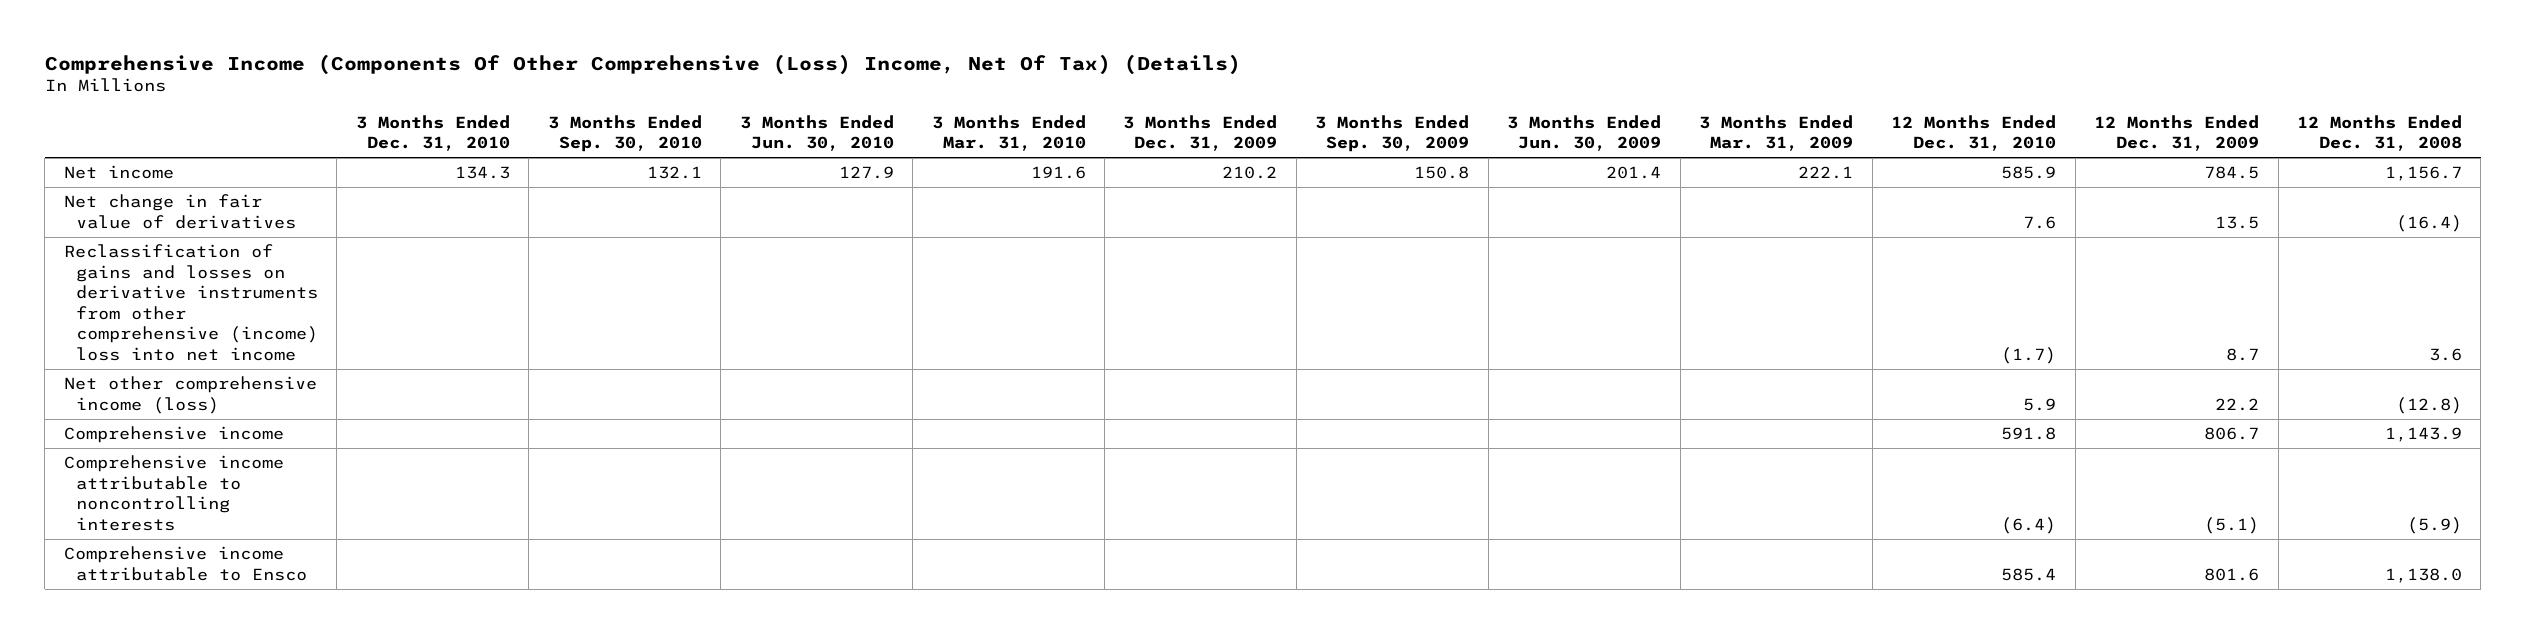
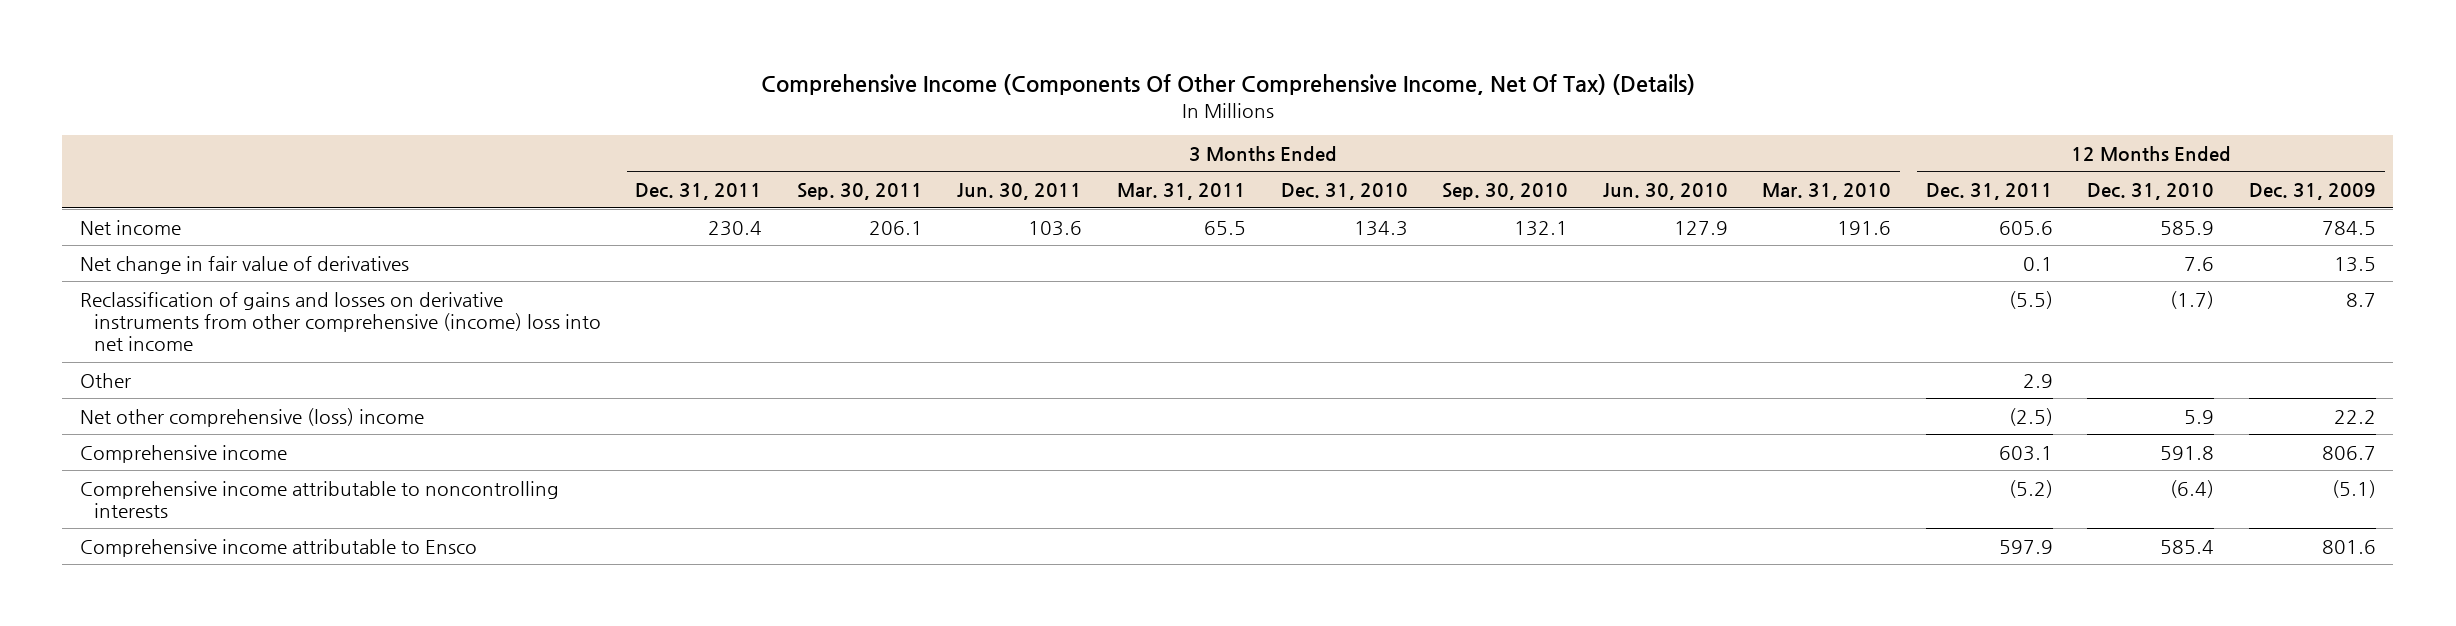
- Comprehensive Income (Components Of Other Comprehensive (Loss) Income, Net Of Tax) (Details)
+ Comprehensive Income (Components Of Other Comprehensive Income, Net Of Tax) (Details)
- | 3 Months Ended Dec. 31, 2010 | 3 Months Ended Sep. 30, 2010 | 3 Months Ended Jun. 30, 2010 | 3 Months Ended Mar. 31, 2010 | 3 Months Ended Dec. 31, 2009 | 3 Months Ended Sep. 30, 2009 | 3 Months Ended Jun. 30, 2009 | 3 Months Ended Mar. 31, 2009 | 12 Months Ended Dec. 31, 2010 | 12 Months Ended Dec. 31, 2009 | 12 Months Ended Dec. 31, 2008
+ | 3 Months Ended Dec. 31, 2011 | 3 Months Ended Sep. 30, 2011 | 3 Months Ended Jun. 30, 2011 | 3 Months Ended Mar. 31, 2011 | 3 Months Ended Dec. 31, 2010 | 3 Months Ended Sep. 30, 2010 | 3 Months Ended Jun. 30, 2010 | 3 Months Ended Mar. 31, 2010 | 12 Months Ended Dec. 31, 2011 | 12 Months Ended Dec. 31, 2010 | 12 Months Ended Dec. 31, 2009
- Net other comprehensive income (loss) | | | | | | | | | 5.9 | 22.2 | (12.8)
+ Other | | | | | | | | | 2.9 | |
+ Net other comprehensive (loss) income | | | | | | | | | (2.5) | 5.9 | 22.2

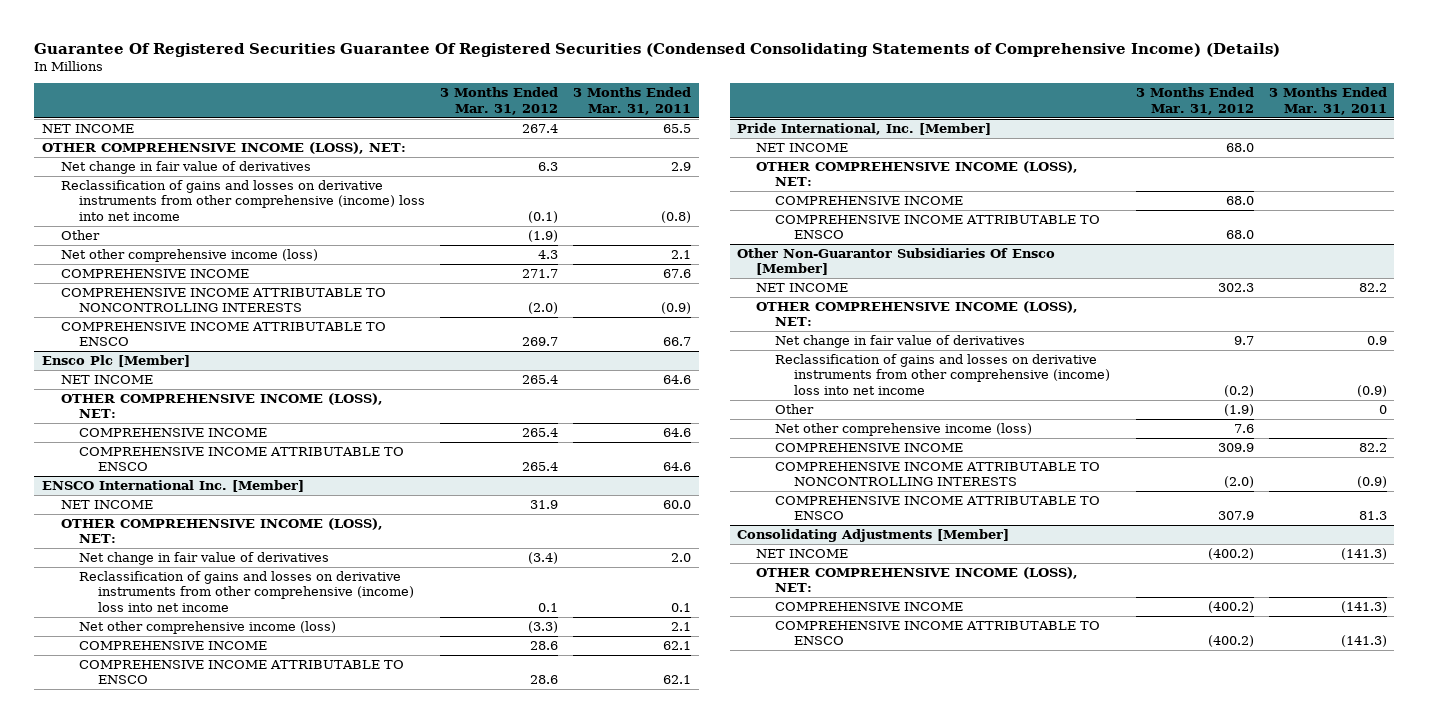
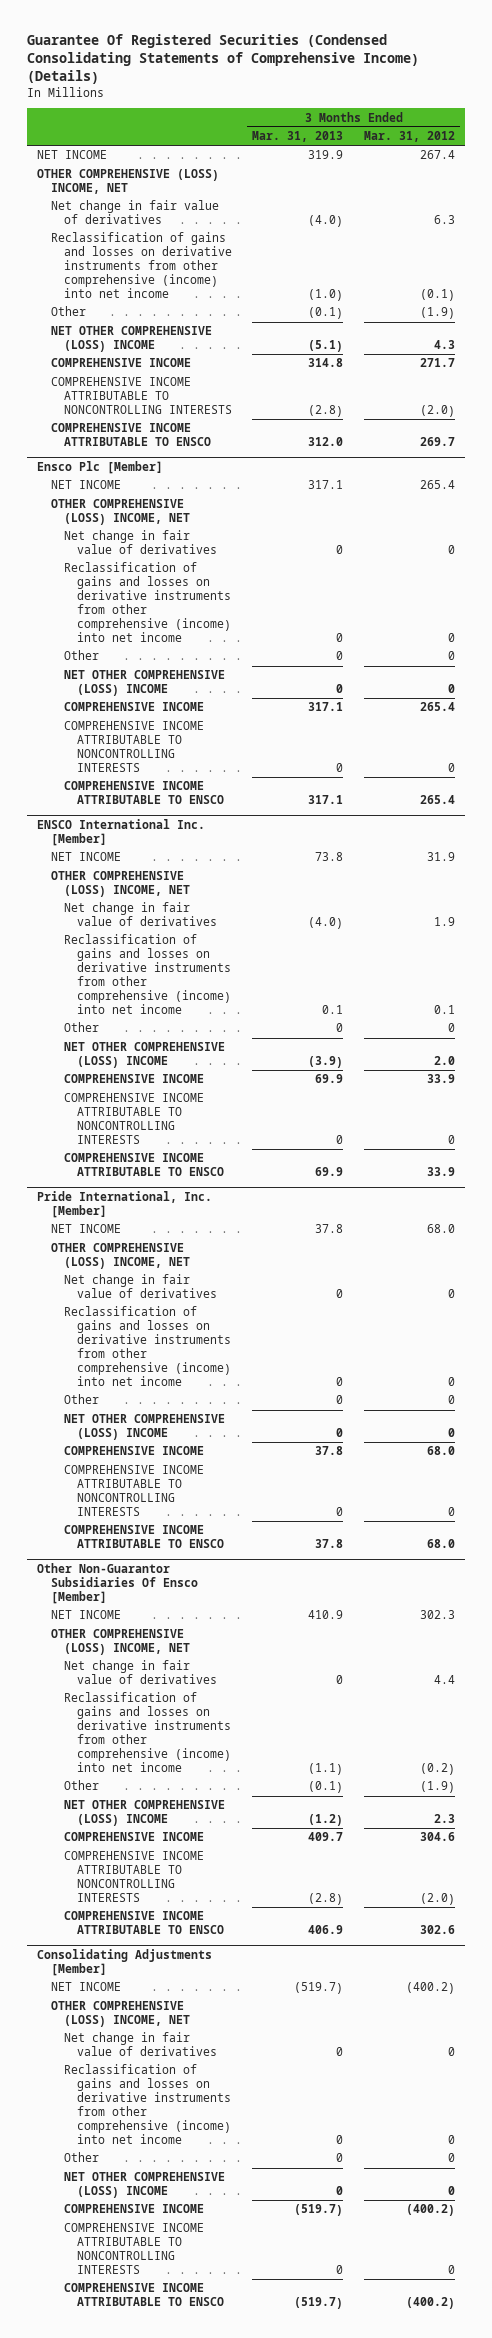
- Guarantee Of Registered Securities Guarantee Of Registered Securities (Condensed Consolidating Statements of Comprehensive Income) (Details)
+ Guarantee Of Registered Securities (Condensed Consolidating Statements of Comprehensive Income) (Details)
- | 3 Months Ended Mar. 31, 2012 | 3 Months Ended Mar. 31, 2011
+ | 3 Months Ended Mar. 31, 2013 | 3 Months Ended Mar. 31, 2012
- OTHER COMPREHENSIVE INCOME (LOSS), NET:
+ OTHER COMPREHENSIVE (LOSS) INCOME, NET
- Reclassification of gains and losses on derivative instruments from other comprehensive (income) loss into net income | (0.1) | (0.8)
+ Reclassification of gains and losses on derivative instruments from other comprehensive (income) into net income | (1.0) | (0.1)
- Net other comprehensive income (loss) | 4.3 | 2.1
+ NET OTHER COMPREHENSIVE (LOSS) INCOME | (5.1) | 4.3
@ Ensco Plc [Member]
- OTHER COMPREHENSIVE INCOME (LOSS), NET:
+ OTHER COMPREHENSIVE (LOSS) INCOME, NET
+ Net change in fair value of derivatives | 0 | 0
+ Reclassification of gains and losses on derivative instruments from other comprehensive (income) into net income | 0 | 0
+ Other | 0 | 0
+ NET OTHER COMPREHENSIVE (LOSS) INCOME | 0 | 0
+ COMPREHENSIVE INCOME ATTRIBUTABLE TO NONCONTROLLING INTERESTS | 0 | 0
@ ENSCO International Inc. [Member]
- OTHER COMPREHENSIVE INCOME (LOSS), NET:
- Net change in fair value of derivatives | (3.4) | 2.0
- Reclassification of gains and losses on derivative instruments from other comprehensive (income) loss into net income | 0.1 | 0.1
- Net other comprehensive income (loss) | (3.3) | 2.1
- COMPREHENSIVE INCOME | 28.6 | 62.1
- COMPREHENSIVE INCOME ATTRIBUTABLE TO ENSCO | 28.6 | 62.1
+ OTHER COMPREHENSIVE (LOSS) INCOME, NET
+ Net change in fair value of derivatives | (4.0) | 1.9
+ Reclassification of gains and losses on derivative instruments from other comprehensive (income) into net income | 0.1 | 0.1
+ Other | 0 | 0
+ NET OTHER COMPREHENSIVE (LOSS) INCOME | (3.9) | 2.0
+ COMPREHENSIVE INCOME | 69.9 | 33.9
+ COMPREHENSIVE INCOME ATTRIBUTABLE TO NONCONTROLLING INTERESTS | 0 | 0
+ COMPREHENSIVE INCOME ATTRIBUTABLE TO ENSCO | 69.9 | 33.9
@ Pride International, Inc. [Member]
- OTHER COMPREHENSIVE INCOME (LOSS), NET:
+ OTHER COMPREHENSIVE (LOSS) INCOME, NET
+ Net change in fair value of derivatives | 0 | 0
+ Reclassification of gains and losses on derivative instruments from other comprehensive (income) into net income | 0 | 0
+ Other | 0 | 0
+ NET OTHER COMPREHENSIVE (LOSS) INCOME | 0 | 0
+ COMPREHENSIVE INCOME ATTRIBUTABLE TO NONCONTROLLING INTERESTS | 0 | 0
@ Other Non-Guarantor Subsidiaries Of Ensco [Member]
- OTHER COMPREHENSIVE INCOME (LOSS), NET:
- Net change in fair value of derivatives | 9.7 | 0.9
- Reclassification of gains and losses on derivative instruments from other comprehensive (income) loss into net income | (0.2) | (0.9)
+ OTHER COMPREHENSIVE (LOSS) INCOME, NET
+ Net change in fair value of derivatives | 0 | 4.4
+ Reclassification of gains and losses on derivative instruments from other comprehensive (income) into net income | (1.1) | (0.2)
- Net other comprehensive income (loss) | 7.6 |
- COMPREHENSIVE INCOME | 309.9 | 82.2
+ NET OTHER COMPREHENSIVE (LOSS) INCOME | (1.2) | 2.3
+ COMPREHENSIVE INCOME | 409.7 | 304.6
- COMPREHENSIVE INCOME ATTRIBUTABLE TO ENSCO | 307.9 | 81.3
+ COMPREHENSIVE INCOME ATTRIBUTABLE TO ENSCO | 406.9 | 302.6
@ Consolidating Adjustments [Member]
- OTHER COMPREHENSIVE INCOME (LOSS), NET:
+ OTHER COMPREHENSIVE (LOSS) INCOME, NET
+ Net change in fair value of derivatives | 0 | 0
+ Reclassification of gains and losses on derivative instruments from other comprehensive (income) into net income | 0 | 0
+ Other | 0 | 0
+ NET OTHER COMPREHENSIVE (LOSS) INCOME | 0 | 0
+ COMPREHENSIVE INCOME ATTRIBUTABLE TO NONCONTROLLING INTERESTS | 0 | 0

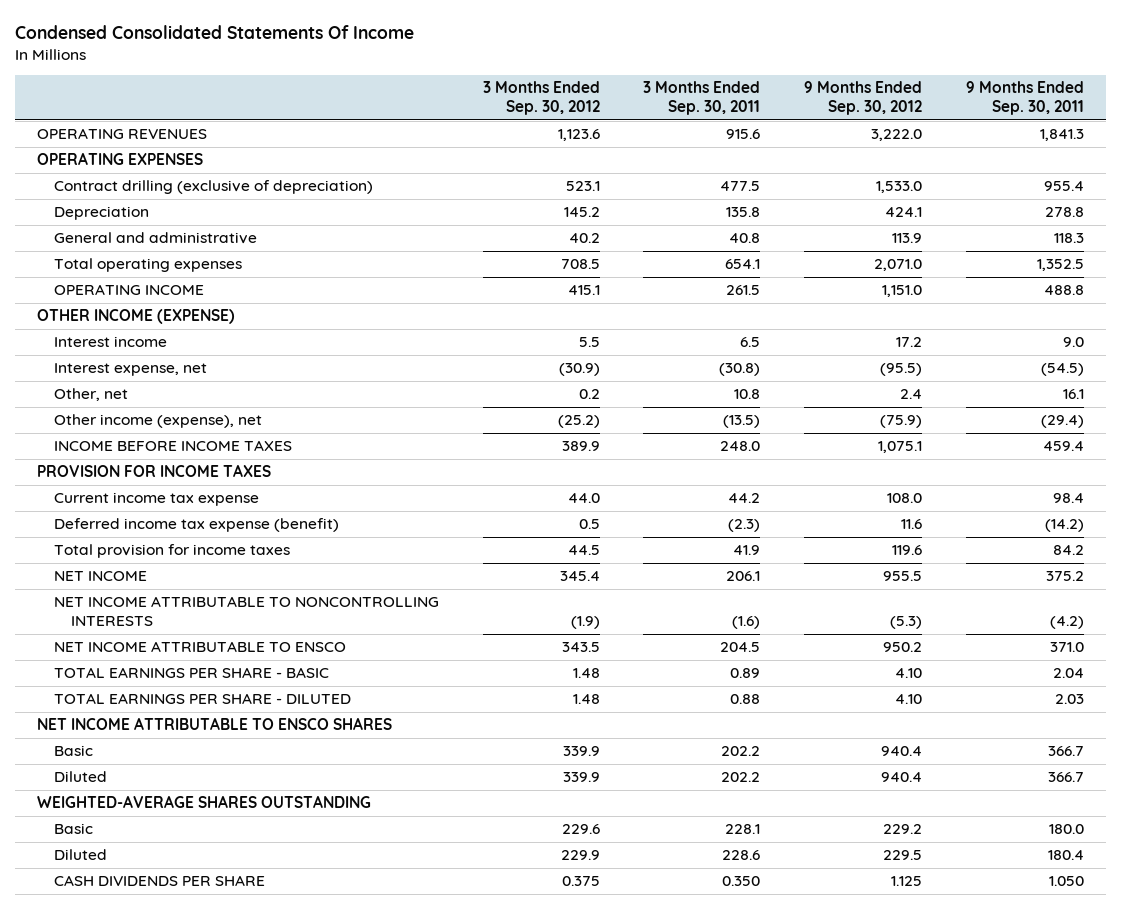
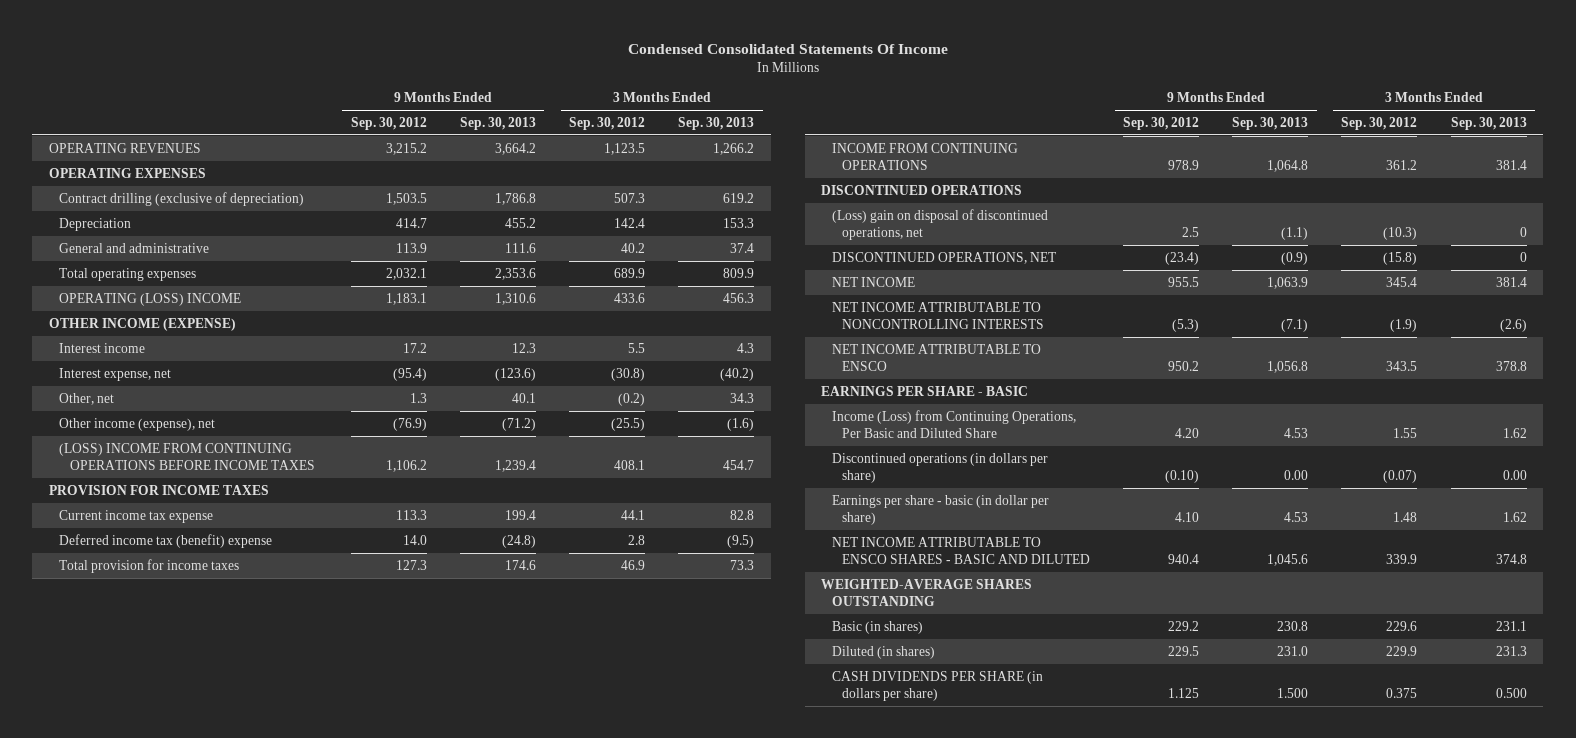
- | 3 Months Ended Sep. 30, 2012 | 3 Months Ended Sep. 30, 2011 | 9 Months Ended Sep. 30, 2012 | 9 Months Ended Sep. 30, 2011
+ | 9 Months Ended Sep. 30, 2012 | 9 Months Ended Sep. 30, 2013 | 3 Months Ended Sep. 30, 2012 | 3 Months Ended Sep. 30, 2013
- OPERATING REVENUES | 1,123.6 | 915.6 | 3,222.0 | 1,841.3
+ OPERATING REVENUES | 3,215.2 | 3,664.2 | 1,123.5 | 1,266.2
- Contract drilling (exclusive of depreciation) | 523.1 | 477.5 | 1,533.0 | 955.4
- Depreciation | 145.2 | 135.8 | 424.1 | 278.8
+ Contract drilling (exclusive of depreciation) | 1,503.5 | 1,786.8 | 507.3 | 619.2
+ Depreciation | 414.7 | 455.2 | 142.4 | 153.3
- Total operating expenses | 708.5 | 654.1 | 2,071.0 | 1,352.5
- OPERATING INCOME | 415.1 | 261.5 | 1,151.0 | 488.8
+ Total operating expenses | 2,032.1 | 2,353.6 | 689.9 | 809.9
+ OPERATING (LOSS) INCOME | 1,183.1 | 1,310.6 | 433.6 | 456.3
- Interest expense, net | (30.9) | (30.8) | (95.5) | (54.5)
- Other, net | 0.2 | 10.8 | 2.4 | 16.1
- Other income (expense), net | (25.2) | (13.5) | (75.9) | (29.4)
- INCOME BEFORE INCOME TAXES | 389.9 | 248.0 | 1,075.1 | 459.4
+ Interest expense, net | (95.4) | (123.6) | (30.8) | (40.2)
+ Other, net | 1.3 | 40.1 | (0.2) | 34.3
+ Other income (expense), net | (76.9) | (71.2) | (25.5) | (1.6)
+ (LOSS) INCOME FROM CONTINUING OPERATIONS BEFORE INCOME TAXES | 1,106.2 | 1,239.4 | 408.1 | 454.7
- Current income tax expense | 44.0 | 44.2 | 108.0 | 98.4
- Deferred income tax expense (benefit) | 0.5 | (2.3) | 11.6 | (14.2)
- Total provision for income taxes | 44.5 | 41.9 | 119.6 | 84.2
+ Current income tax expense | 113.3 | 199.4 | 44.1 | 82.8
+ Deferred income tax (benefit) expense | 14.0 | (24.8) | 2.8 | (9.5)
+ Total provision for income taxes | 127.3 | 174.6 | 46.9 | 73.3
+ INCOME FROM CONTINUING OPERATIONS | 978.9 | 1,064.8 | 361.2 | 381.4
+ DISCONTINUED OPERATIONS
+ (Loss) gain on disposal of discontinued operations, net | 2.5 | (1.1) | (10.3) | 0
+ DISCONTINUED OPERATIONS, NET | (23.4) | (0.9) | (15.8) | 0
- TOTAL EARNINGS PER SHARE - BASIC | 1.48 | 0.89 | 4.10 | 2.04
- TOTAL EARNINGS PER SHARE - DILUTED | 1.48 | 0.88 | 4.10 | 2.03
- NET INCOME ATTRIBUTABLE TO ENSCO SHARES
- Basic | 339.9 | 202.2 | 940.4 | 366.7
- Diluted | 339.9 | 202.2 | 940.4 | 366.7
+ EARNINGS PER SHARE - BASIC
+ Income (Loss) from Continuing Operations, Per Basic and Diluted Share | 4.20 | 4.53 | 1.55 | 1.62
+ Discontinued operations (in dollars per share) | (0.10) | 0.00 | (0.07) | 0.00
+ Earnings per share - basic (in dollar per share) | 4.10 | 4.53 | 1.48 | 1.62
+ NET INCOME ATTRIBUTABLE TO ENSCO SHARES - BASIC AND DILUTED | 940.4 | 1,045.6 | 339.9 | 374.8
- Basic | 229.6 | 228.1 | 229.2 | 180.0
- Diluted | 229.9 | 228.6 | 229.5 | 180.4
- CASH DIVIDENDS PER SHARE | 0.375 | 0.350 | 1.125 | 1.050
+ Basic (in shares) | 229.2 | 230.8 | 229.6 | 231.1
+ Diluted (in shares) | 229.5 | 231.0 | 229.9 | 231.3
+ CASH DIVIDENDS PER SHARE (in dollars per share) | 1.125 | 1.500 | 0.375 | 0.500

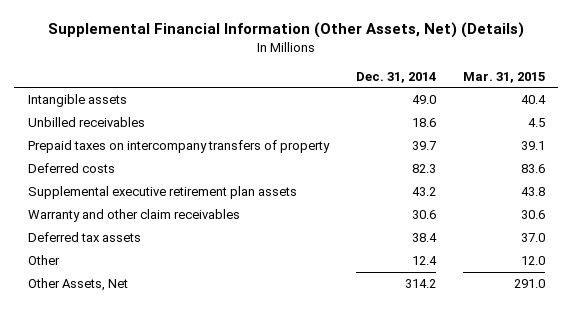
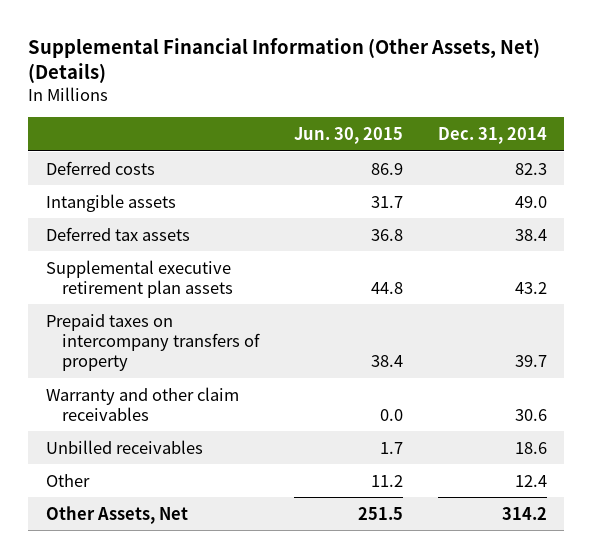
- | Dec. 31, 2014 | Mar. 31, 2015
+ | Jun. 30, 2015 | Dec. 31, 2014
moved down: Intangible assets | 31.7 | 49.0
moved up: Deferred tax assets | 36.8 | 38.4
moved down: Prepaid taxes on intercompany transfers of property | 38.4 | 39.7
moved down: Unbilled receivables | 1.7 | 18.6

